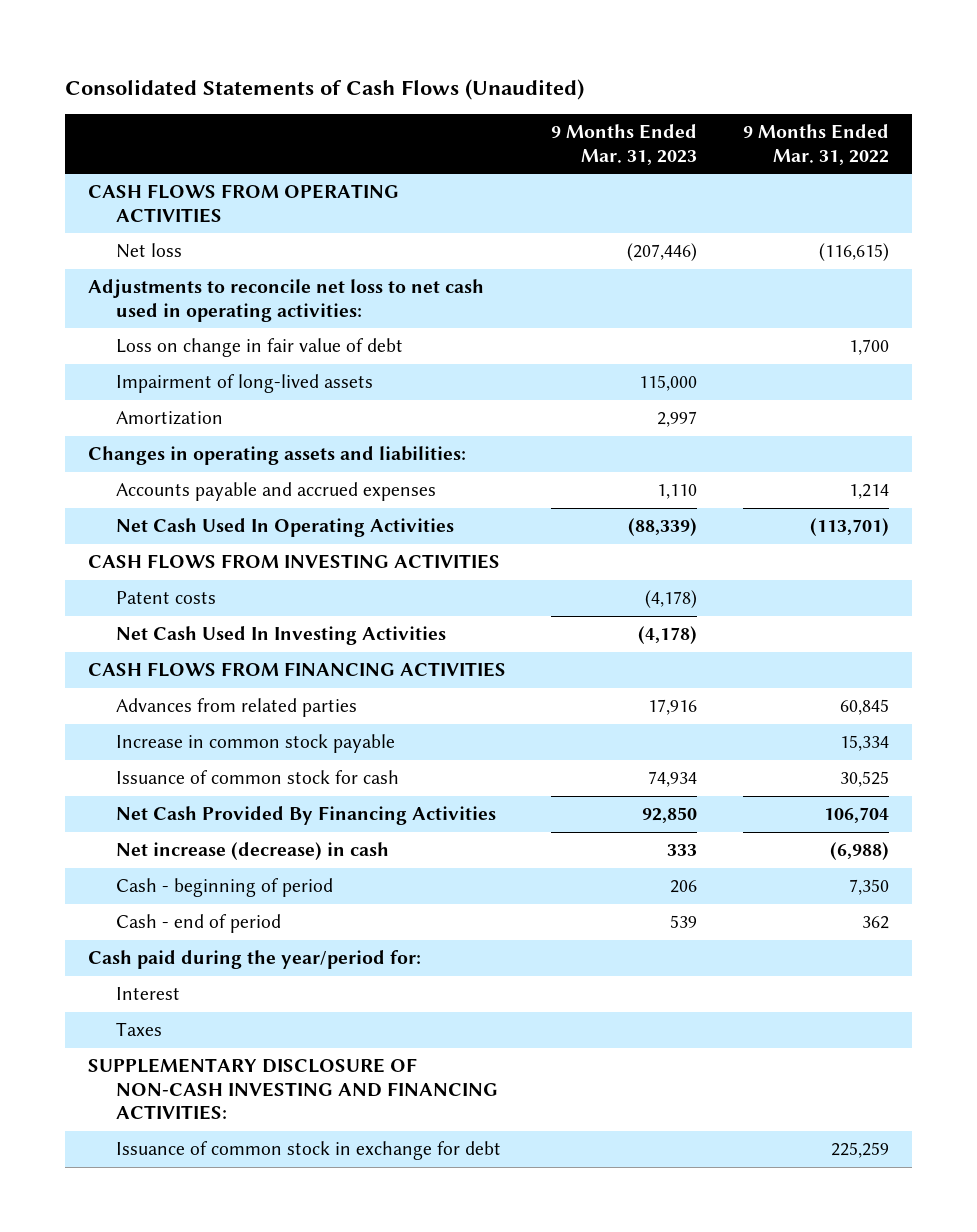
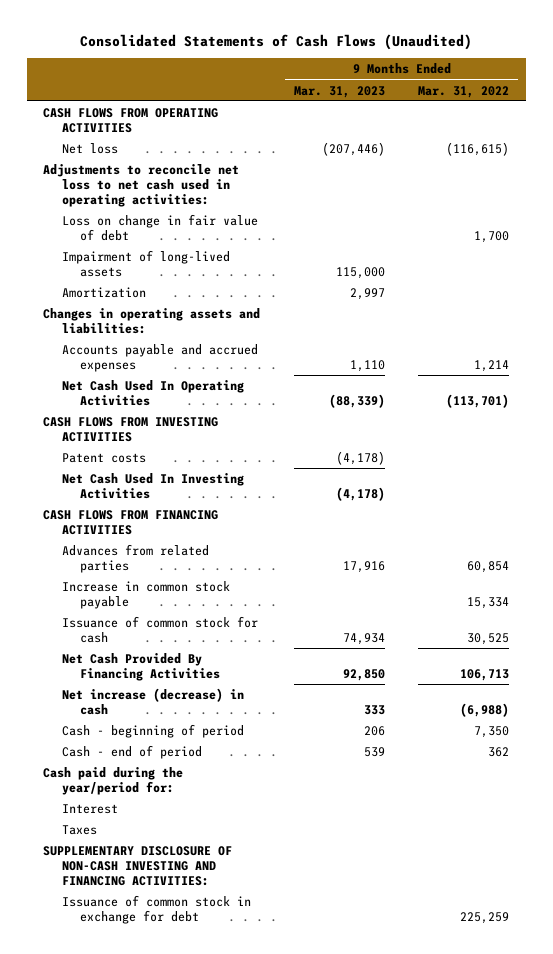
- Advances from related parties | 17,916 | 60,845
+ Advances from related parties | 17,916 | 60,854
- Net Cash Provided By Financing Activities | 92,850 | 106,704
+ Net Cash Provided By Financing Activities | 92,850 | 106,713

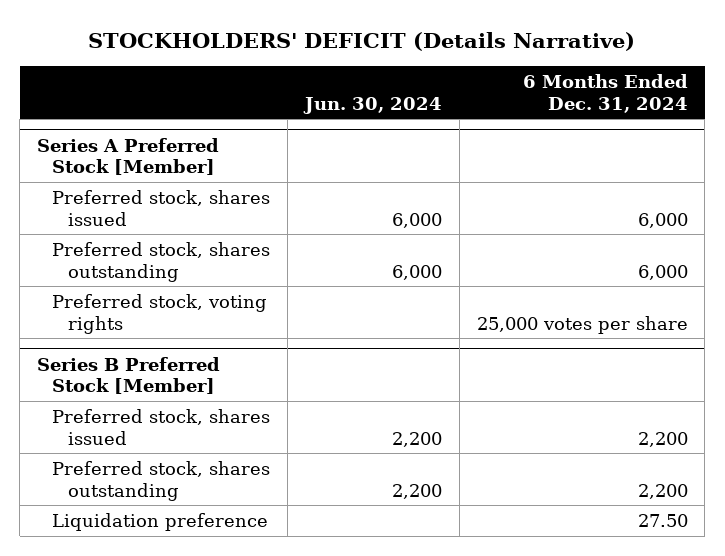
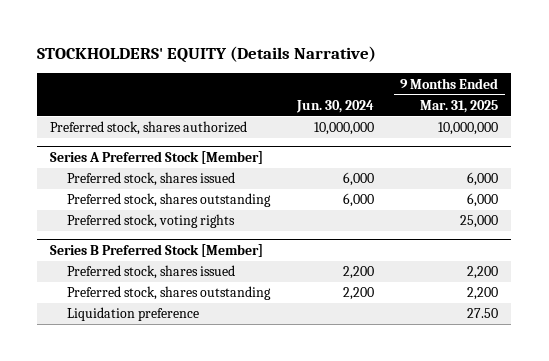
- STOCKHOLDERS' DEFICIT (Details Narrative)
+ STOCKHOLDERS' EQUITY (Details Narrative)
- | Jun. 30, 2024 | 6 Months Ended Dec. 31, 2024
+ | Jun. 30, 2024 | 9 Months Ended Mar. 31, 2025
+ Preferred stock, shares authorized | 10,000,000 | 10,000,000

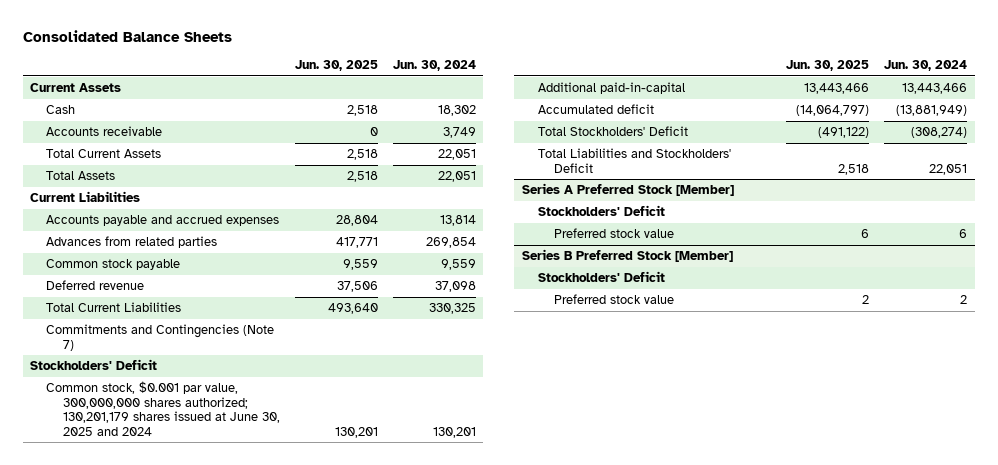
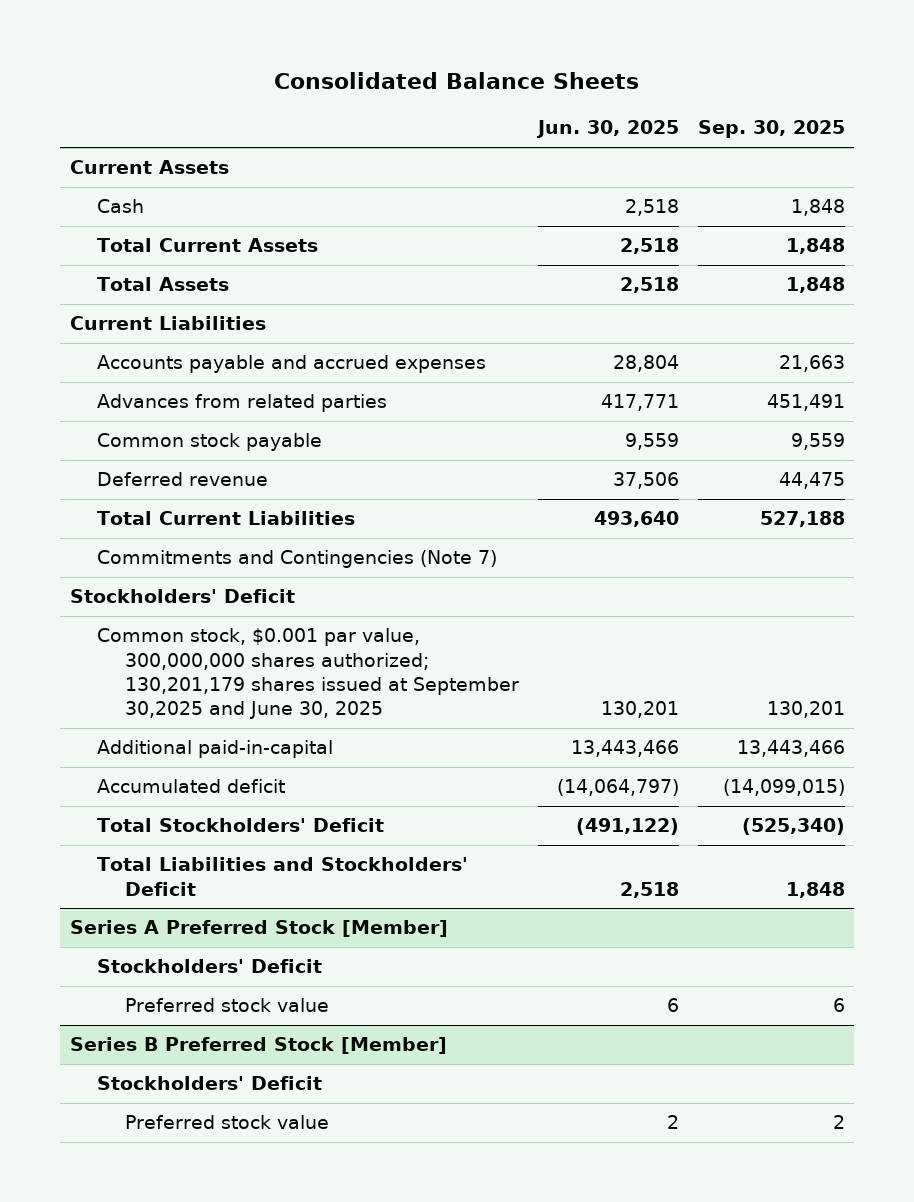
- | Jun. 30, 2025 | Jun. 30, 2024
+ | Jun. 30, 2025 | Sep. 30, 2025
- Accounts receivable | 0 | 3,749
- Common stock, $0.001 par value, 300,000,000 shares authorized; 130,201,179 shares issued at June 30, 2025 and 2024 | 130,201 | 130,201
+ Common stock, $0.001 par value, 300,000,000 shares authorized; 130,201,179 shares issued at September 30,2025 and June 30, 2025 | 130,201 | 130,201

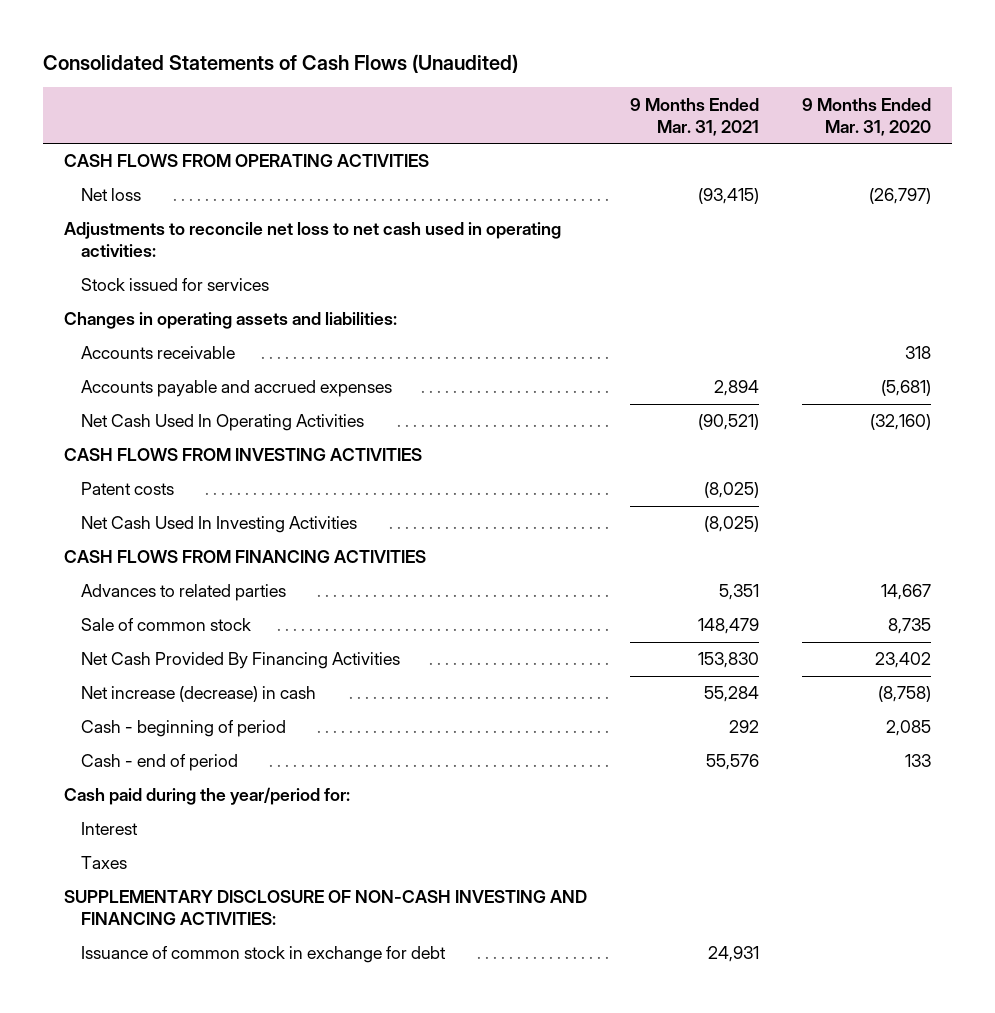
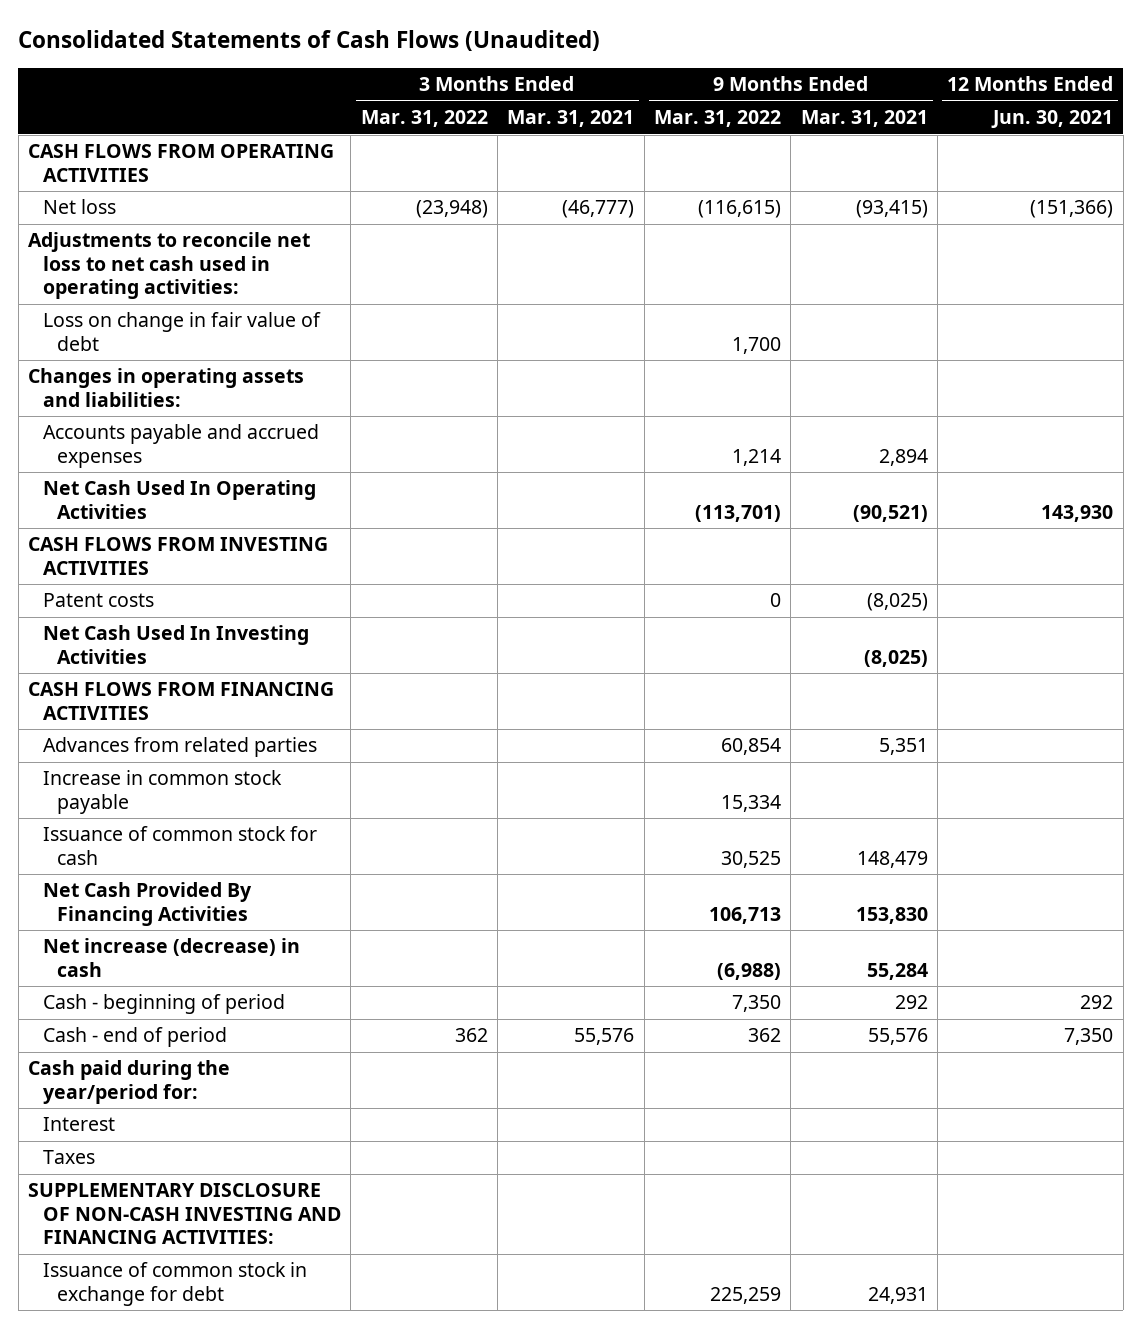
- | 9 Months Ended Mar. 31, 2021 | 9 Months Ended Mar. 31, 2020
+ | 3 Months Ended Mar. 31, 2022 | 3 Months Ended Mar. 31, 2021 | 9 Months Ended Mar. 31, 2022 | 9 Months Ended Mar. 31, 2021 | 12 Months Ended Jun. 30, 2021
- Stock issued for services
+ Loss on change in fair value of debt | | | 1,700 | |
- Accounts receivable | | 318
- Advances to related parties | 5,351 | 14,667
- Sale of common stock | 148,479 | 8,735
+ Advances from related parties | | | 60,854 | 5,351 |
+ Increase in common stock payable | | | 15,334 | |
+ Issuance of common stock for cash | | | 30,525 | 148,479 |

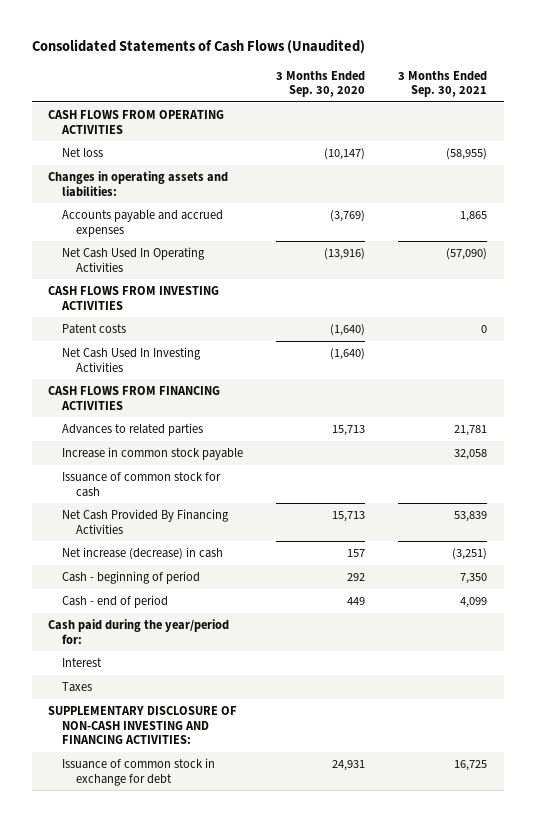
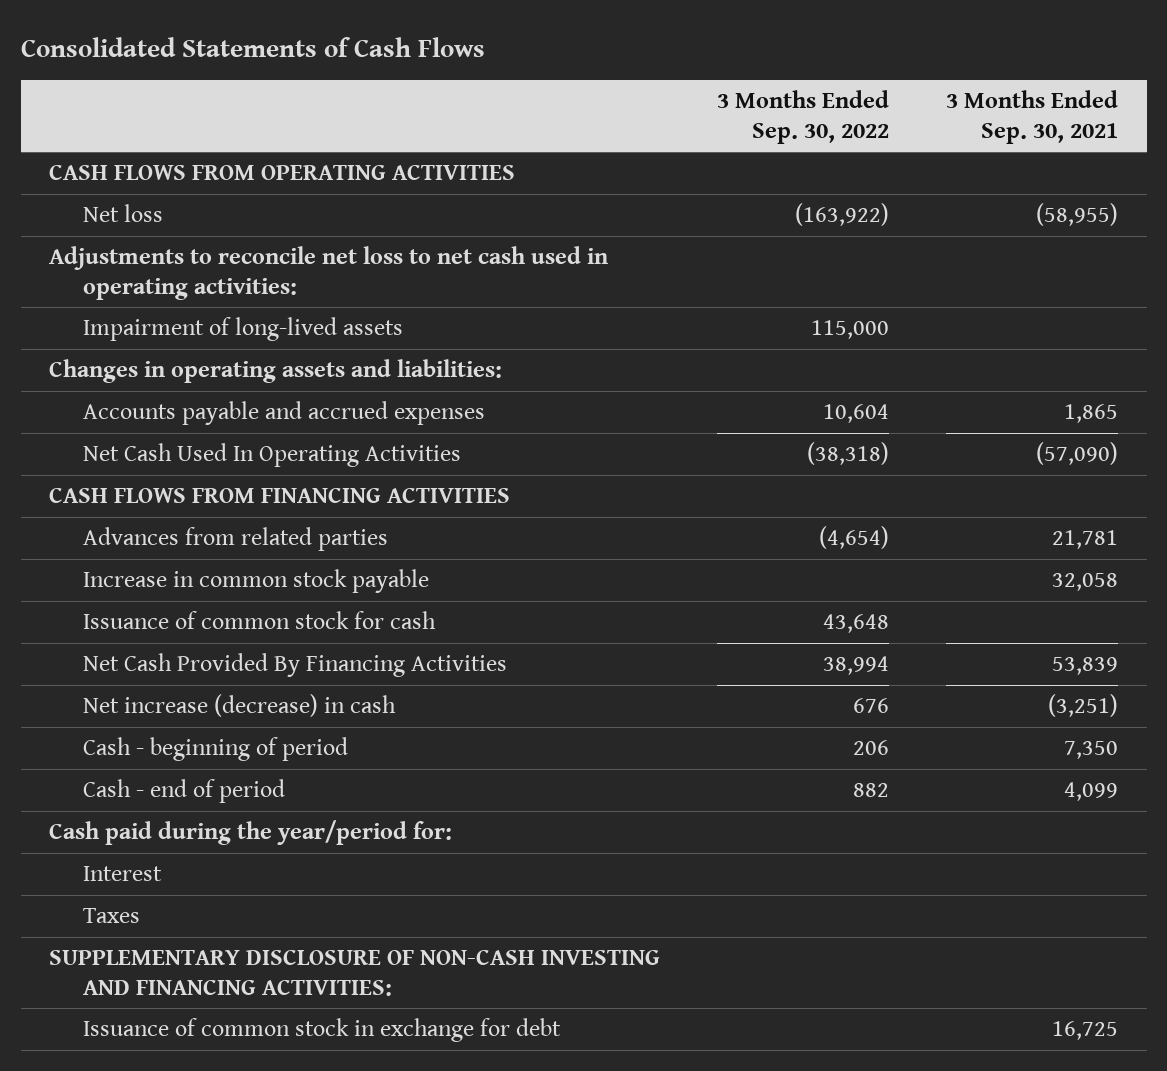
- Consolidated Statements of Cash Flows (Unaudited)
+ Consolidated Statements of Cash Flows
- | 3 Months Ended Sep. 30, 2020 | 3 Months Ended Sep. 30, 2021
+ | 3 Months Ended Sep. 30, 2022 | 3 Months Ended Sep. 30, 2021
+ Adjustments to reconcile net loss to net cash used in operating activities:
+ Impairment of long-lived assets | 115,000 |
- CASH FLOWS FROM INVESTING ACTIVITIES
- Patent costs | (1,640) | 0
- Net Cash Used In Investing Activities | (1,640) |
- Advances to related parties | 15,713 | 21,781
+ Advances from related parties | (4,654) | 21,781

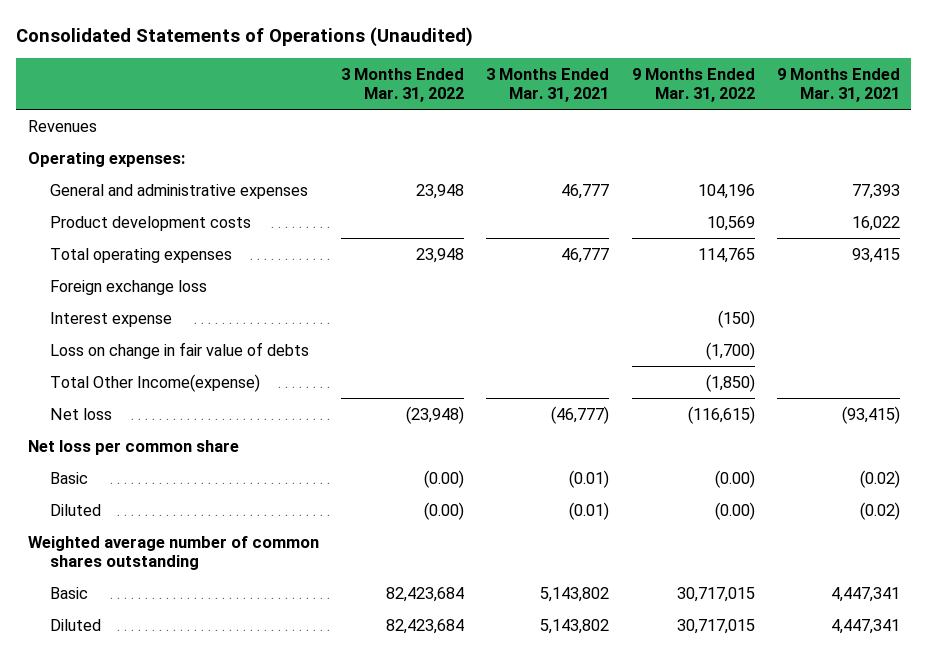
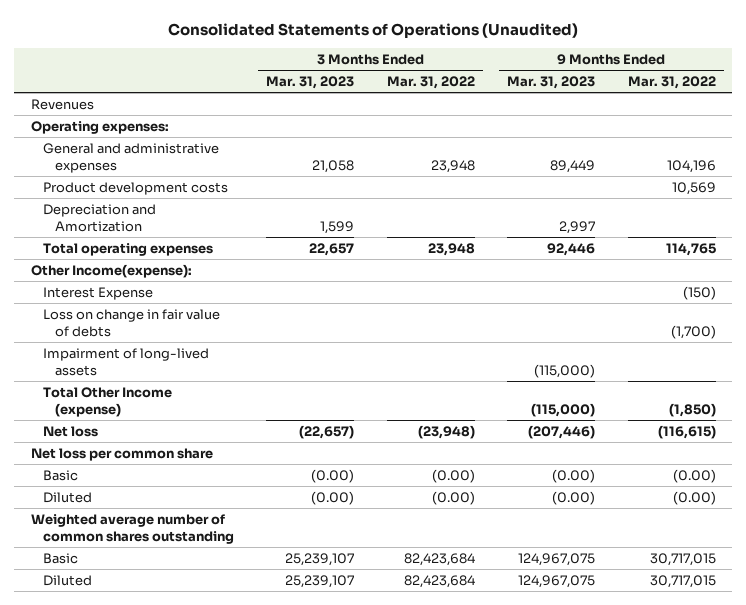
- | 3 Months Ended Mar. 31, 2022 | 3 Months Ended Mar. 31, 2021 | 9 Months Ended Mar. 31, 2022 | 9 Months Ended Mar. 31, 2021
+ | 3 Months Ended Mar. 31, 2023 | 3 Months Ended Mar. 31, 2022 | 9 Months Ended Mar. 31, 2023 | 9 Months Ended Mar. 31, 2022
+ Depreciation and Amortization | 1,599 | | 2,997 |
- Foreign exchange loss
- Interest expense | | | (150) |
+ Other Income(expense):
+ Interest Expense | | | | (150)
- Total Other Income(expense) | | | (1,850) |
+ Impairment of long-lived assets | | | (115,000) |
+ Total Other Income (expense) | | | (115,000) | (1,850)

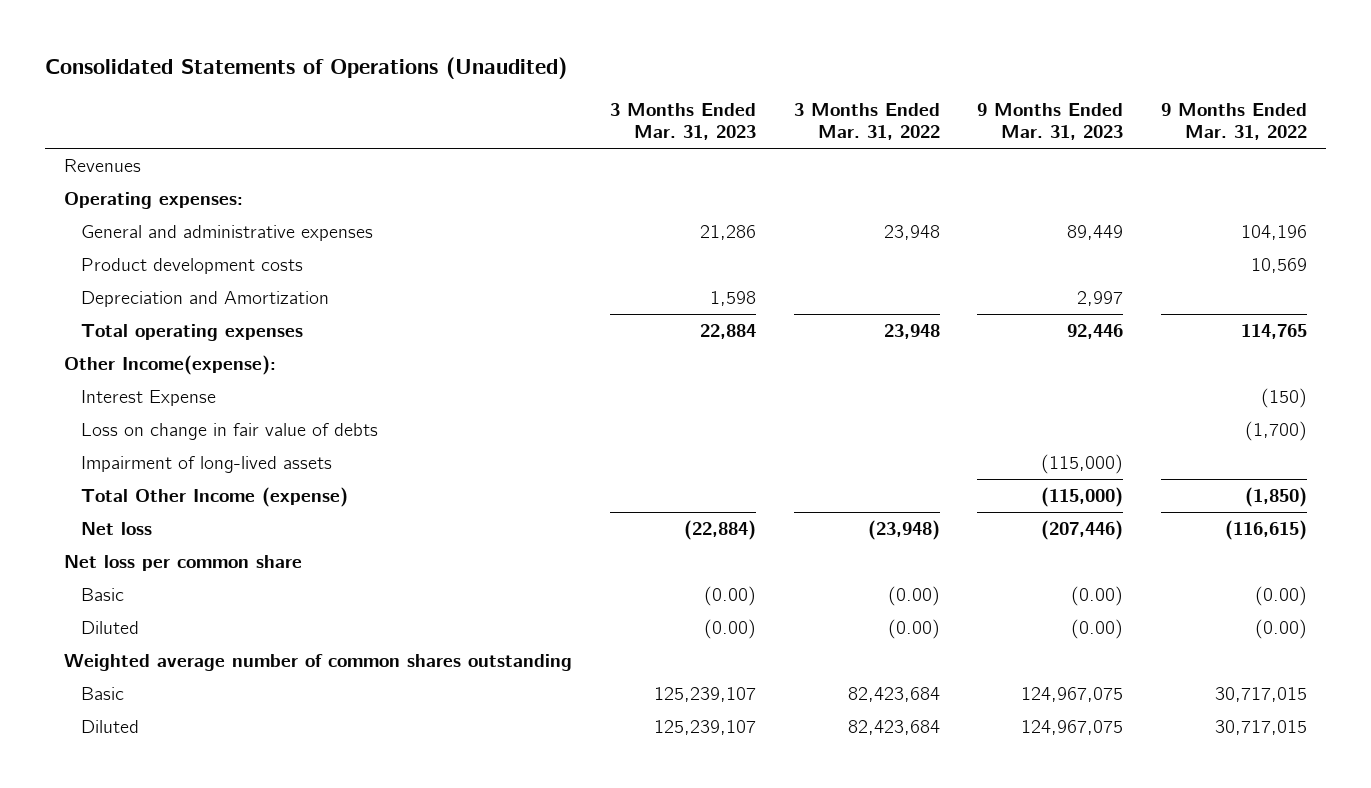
- General and administrative expenses | 21,058 | 23,948 | 89,449 | 104,196
+ General and administrative expenses | 21,286 | 23,948 | 89,449 | 104,196
- Depreciation and Amortization | 1,599 | | 2,997 |
- Total operating expenses | 22,657 | 23,948 | 92,446 | 114,765
+ Depreciation and Amortization | 1,598 | | 2,997 |
+ Total operating expenses | 22,884 | 23,948 | 92,446 | 114,765
- Net loss | (22,657) | (23,948) | (207,446) | (116,615)
+ Net loss | (22,884) | (23,948) | (207,446) | (116,615)
- Basic | 25,239,107 | 82,423,684 | 124,967,075 | 30,717,015
- Diluted | 25,239,107 | 82,423,684 | 124,967,075 | 30,717,015
+ Basic | 125,239,107 | 82,423,684 | 124,967,075 | 30,717,015
+ Diluted | 125,239,107 | 82,423,684 | 124,967,075 | 30,717,015

